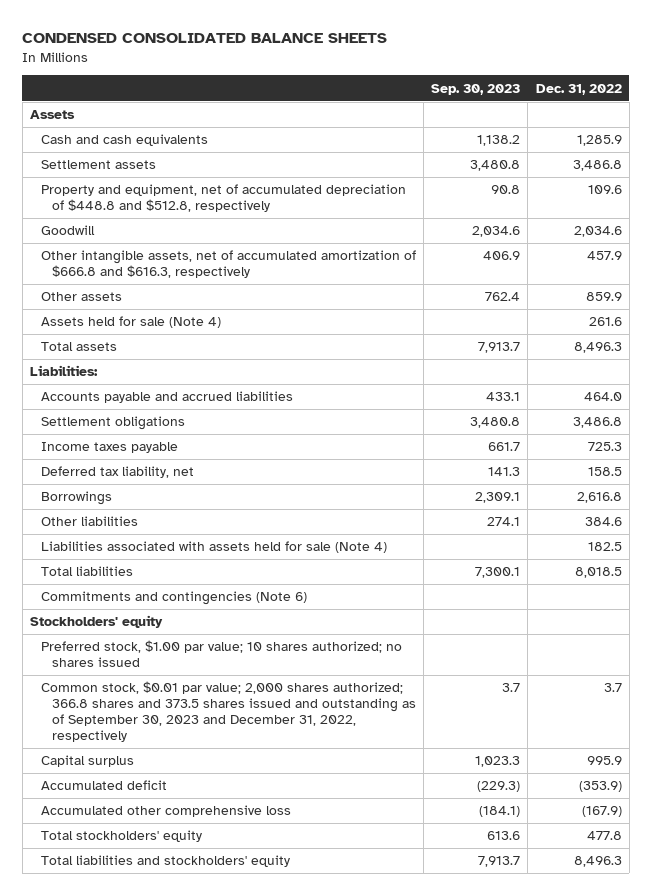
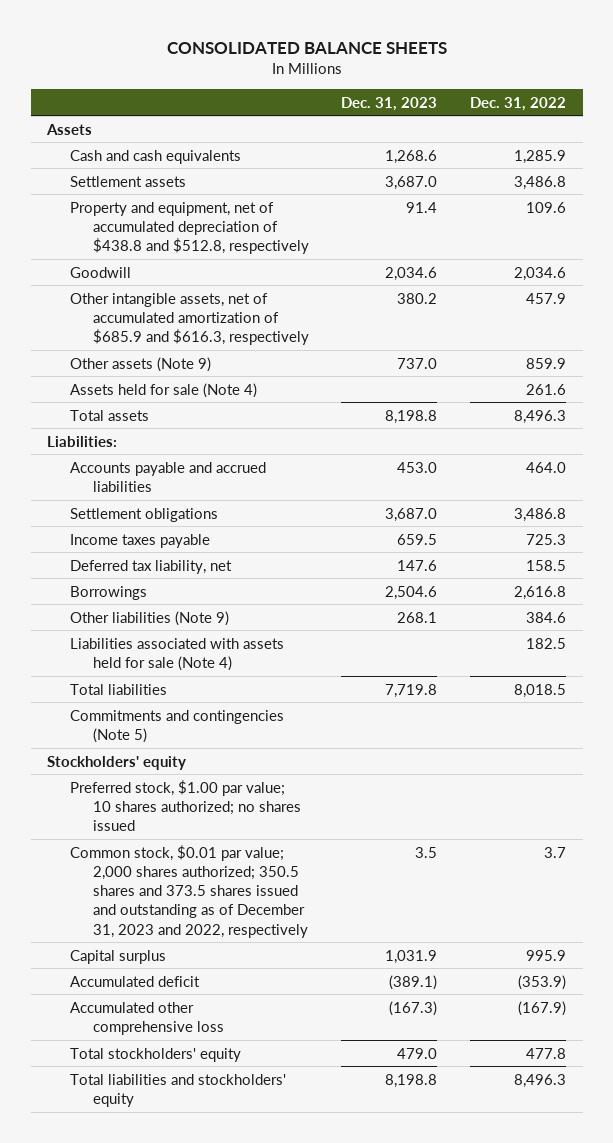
- CONDENSED CONSOLIDATED BALANCE SHEETS
+ CONSOLIDATED BALANCE SHEETS
- | Sep. 30, 2023 | Dec. 31, 2022
+ | Dec. 31, 2023 | Dec. 31, 2022
- Property and equipment, net of accumulated depreciation of $448.8 and $512.8, respectively | 90.8 | 109.6
+ Property and equipment, net of accumulated depreciation of $438.8 and $512.8, respectively | 91.4 | 109.6
- Other intangible assets, net of accumulated amortization of $666.8 and $616.3, respectively | 406.9 | 457.9
- Other assets | 762.4 | 859.9
+ Other intangible assets, net of accumulated amortization of $685.9 and $616.3, respectively | 380.2 | 457.9
+ Other assets (Note 9) | 737.0 | 859.9
- Other liabilities | 274.1 | 384.6
+ Other liabilities (Note 9) | 268.1 | 384.6
- Commitments and contingencies (Note 6)
+ Commitments and contingencies (Note 5)
- Common stock, $0.01 par value; 2,000 shares authorized; 366.8 shares and 373.5 shares issued and outstanding as of September 30, 2023 and December 31, 2022, respectively | 3.7 | 3.7
+ Common stock, $0.01 par value; 2,000 shares authorized; 350.5 shares and 373.5 shares issued and outstanding as of December 31, 2023 and 2022, respectively | 3.5 | 3.7

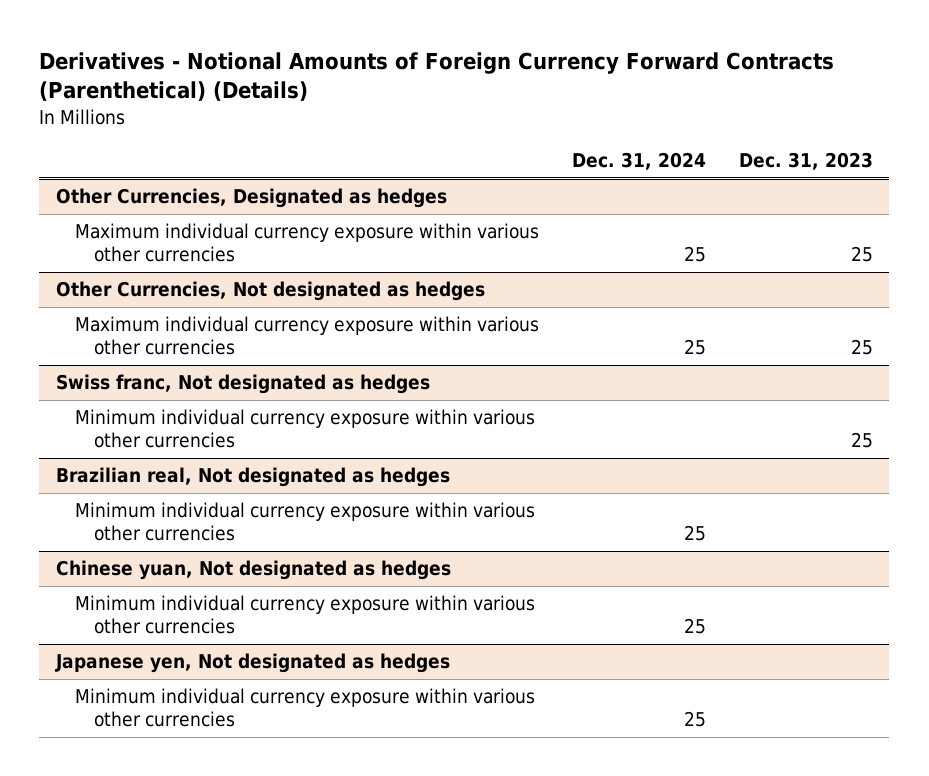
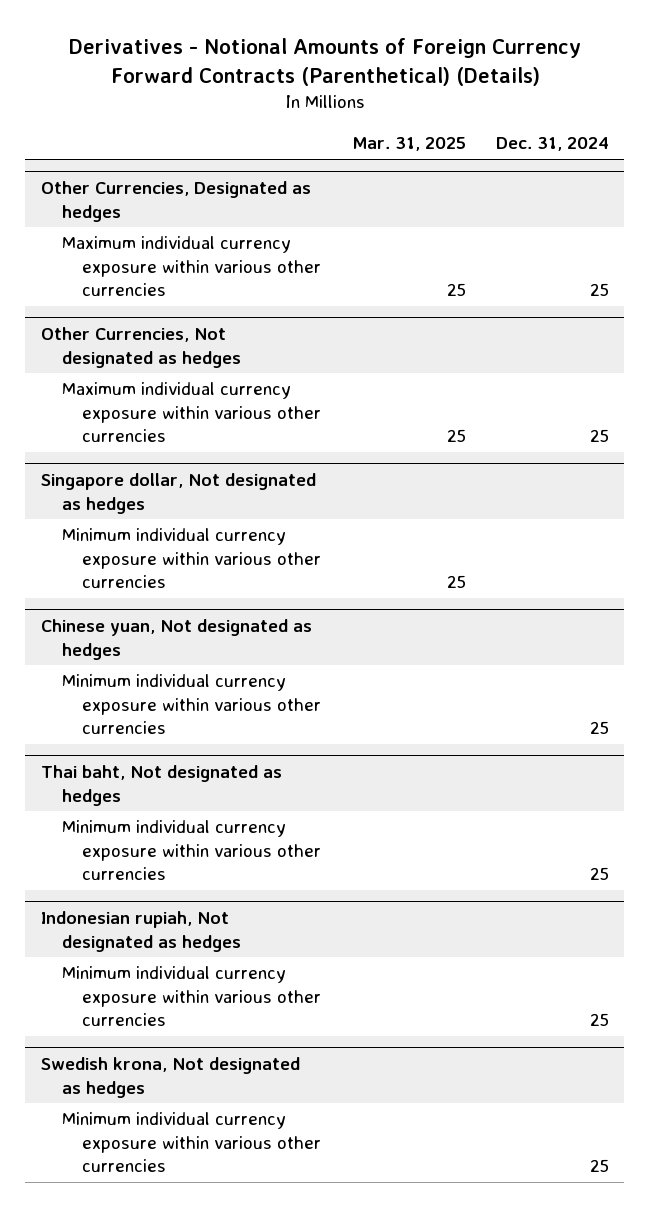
- | Dec. 31, 2024 | Dec. 31, 2023
+ | Mar. 31, 2025 | Dec. 31, 2024
- Swiss franc, Not designated as hedges
+ Singapore dollar, Not designated as hedges
- Brazilian real, Not designated as hedges
- Minimum individual currency exposure within various other currencies | 25 |
- Japanese yen, Not designated as hedges
+ Thai baht, Not designated as hedges
+ Indonesian rupiah, Not designated as hedges
+ Minimum individual currency exposure within various other currencies | | 25
+ Swedish krona, Not designated as hedges
+ Minimum individual currency exposure within various other currencies | | 25

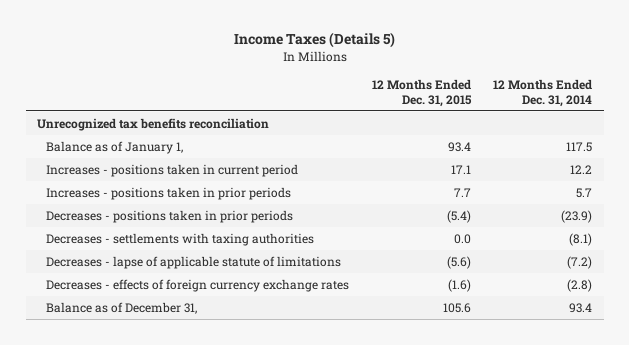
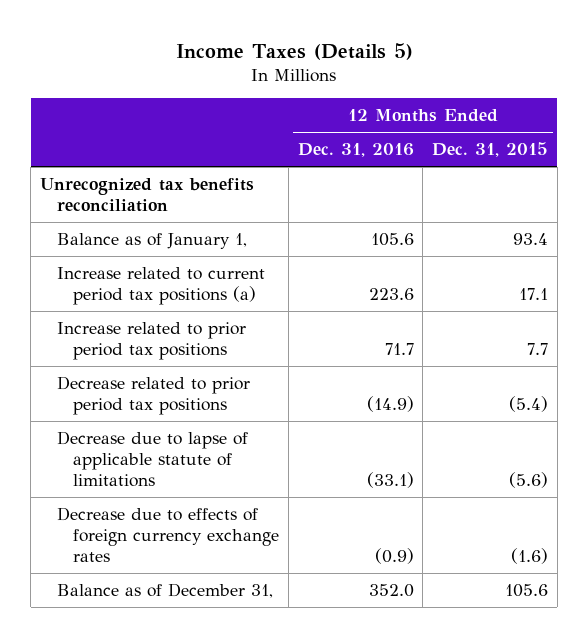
- | 12 Months Ended Dec. 31, 2015 | 12 Months Ended Dec. 31, 2014
+ | 12 Months Ended Dec. 31, 2016 | 12 Months Ended Dec. 31, 2015
- Increases - positions taken in current period | 17.1 | 12.2
- Increases - positions taken in prior periods | 7.7 | 5.7
- Decreases - positions taken in prior periods | (5.4) | (23.9)
- Decreases - settlements with taxing authorities | 0.0 | (8.1)
- Decreases - lapse of applicable statute of limitations | (5.6) | (7.2)
- Decreases - effects of foreign currency exchange rates | (1.6) | (2.8)
+ Increase related to current period tax positions (a) | 223.6 | 17.1
+ Increase related to prior period tax positions | 71.7 | 7.7
+ Decrease related to prior period tax positions | (14.9) | (5.4)
+ Decrease due to lapse of applicable statute of limitations | (33.1) | (5.6)
+ Decrease due to effects of foreign currency exchange rates | (0.9) | (1.6)

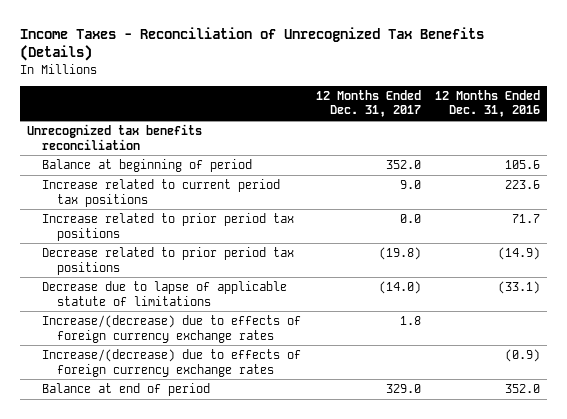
- Income Taxes (Details 5)
+ Income Taxes - Reconciliation of Unrecognized Tax Benefits (Details)
- | 12 Months Ended Dec. 31, 2016 | 12 Months Ended Dec. 31, 2015
+ | 12 Months Ended Dec. 31, 2017 | 12 Months Ended Dec. 31, 2016
- Balance as of January 1, | 105.6 | 93.4
- Increase related to current period tax positions (a) | 223.6 | 17.1
+ Balance at beginning of period | 352.0 | 105.6
+ Increase related to current period tax positions | 9.0 | 223.6
- Decrease due to effects of foreign currency exchange rates | (0.9) | (1.6)
- Balance as of December 31, | 352.0 | 105.6
+ Increase/(decrease) due to effects of foreign currency exchange rates | 1.8 |
+ Increase/(decrease) due to effects of foreign currency exchange rates | | (0.9)
+ Balance at end of period | 329.0 | 352.0

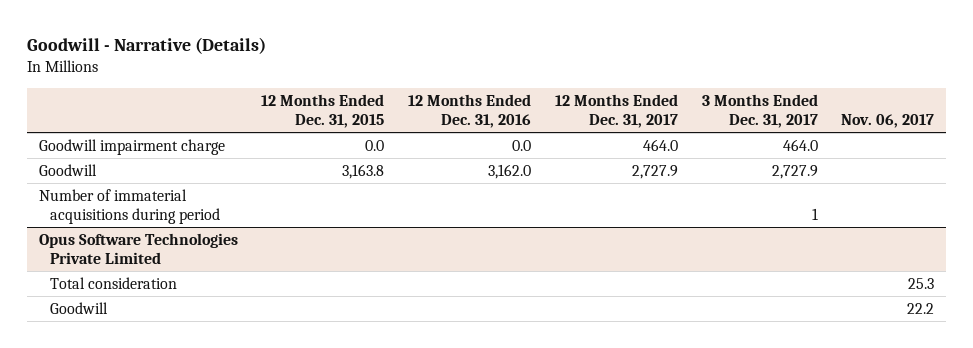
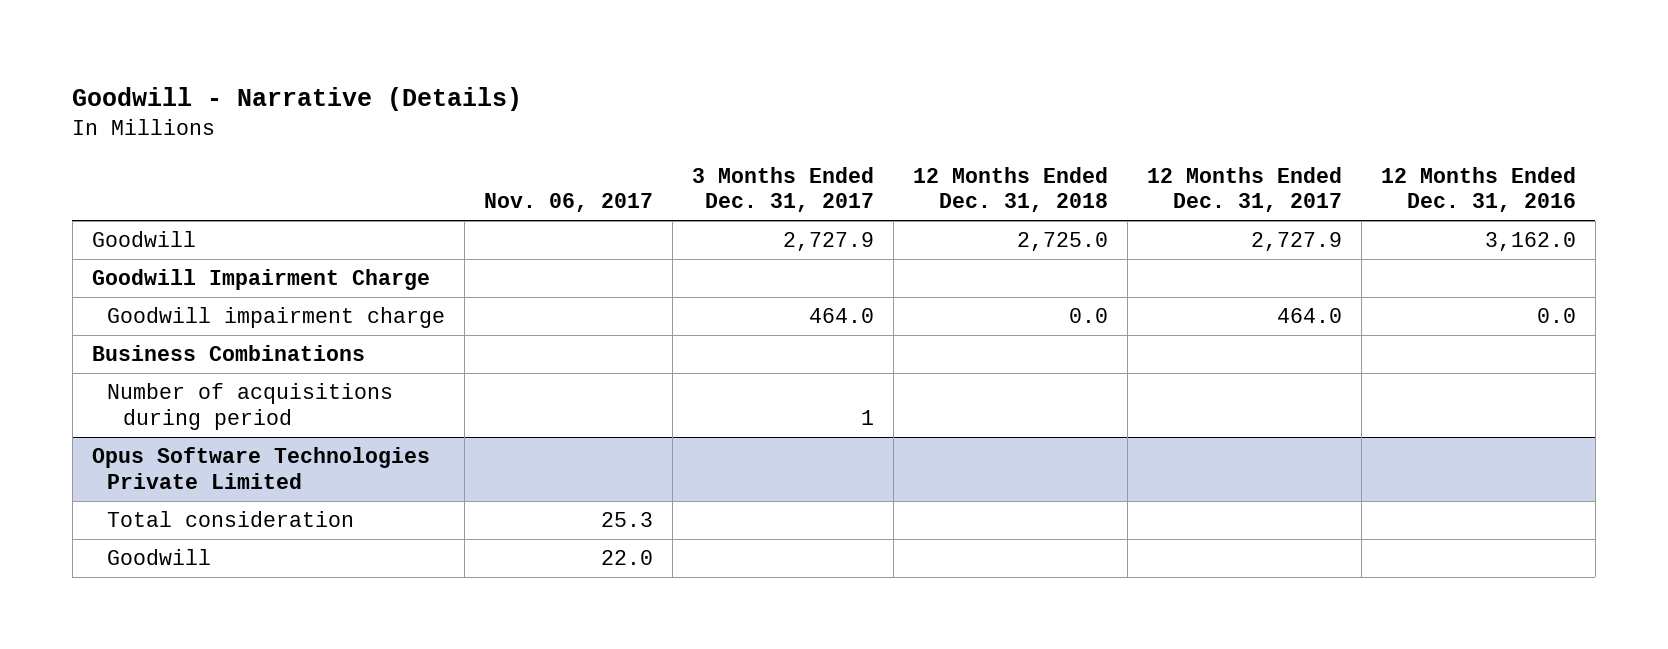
- | 12 Months Ended Dec. 31, 2015 | 12 Months Ended Dec. 31, 2016 | 12 Months Ended Dec. 31, 2017 | 3 Months Ended Dec. 31, 2017 | Nov. 06, 2017
+ | Nov. 06, 2017 | 3 Months Ended Dec. 31, 2017 | 12 Months Ended Dec. 31, 2018 | 12 Months Ended Dec. 31, 2017 | 12 Months Ended Dec. 31, 2016
- Number of immaterial acquisitions during period | | | | 1 |
+ Goodwill Impairment Charge
moved down: Goodwill impairment charge | | 464.0 | 0.0 | 464.0 | 0.0
+ Business Combinations
+ Number of acquisitions during period | | 1 | | |
@ Opus Software Technologies Private Limited
- Goodwill | | | | | 22.2
+ Goodwill | 22.0 | | | |

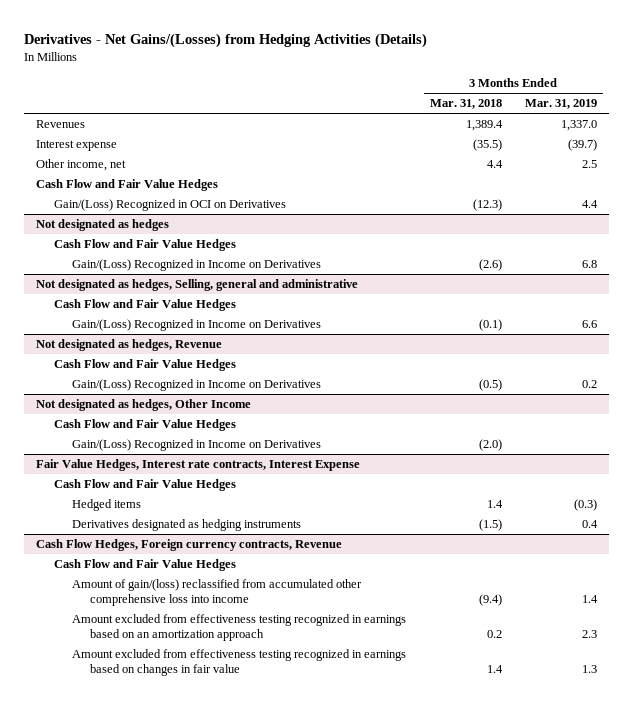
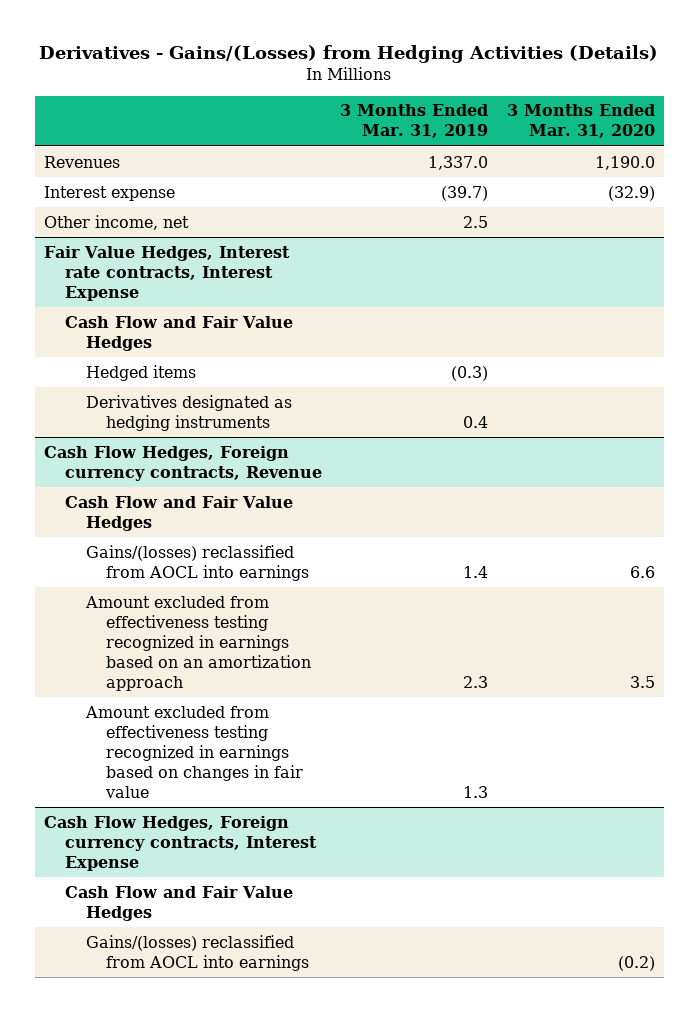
- Derivatives - Net Gains/(Losses) from Hedging Activities (Details)
+ Derivatives - Gains/(Losses) from Hedging Activities (Details)
- | 3 Months Ended Mar. 31, 2018 | 3 Months Ended Mar. 31, 2019
+ | 3 Months Ended Mar. 31, 2019 | 3 Months Ended Mar. 31, 2020
- Cash Flow and Fair Value Hedges
- Gain/(Loss) Recognized in OCI on Derivatives | (12.3) | 4.4
- Not designated as hedges
- Cash Flow and Fair Value Hedges
- Gain/(Loss) Recognized in Income on Derivatives | (2.6) | 6.8
- Not designated as hedges, Selling, general and administrative
- Cash Flow and Fair Value Hedges
- Gain/(Loss) Recognized in Income on Derivatives | (0.1) | 6.6
- Not designated as hedges, Revenue
- Cash Flow and Fair Value Hedges
- Gain/(Loss) Recognized in Income on Derivatives | (0.5) | 0.2
- Not designated as hedges, Other Income
- Cash Flow and Fair Value Hedges
- Gain/(Loss) Recognized in Income on Derivatives | (2.0) |
@ Cash Flow Hedges, Foreign currency contracts, Revenue
- Amount of gain/(loss) reclassified from accumulated other comprehensive loss into income | (9.4) | 1.4
+ Gains/(losses) reclassified from AOCL into earnings | 1.4 | 6.6
+ Cash Flow Hedges, Foreign currency contracts, Interest Expense
+ Cash Flow and Fair Value Hedges
+ Gains/(losses) reclassified from AOCL into earnings | | (0.2)

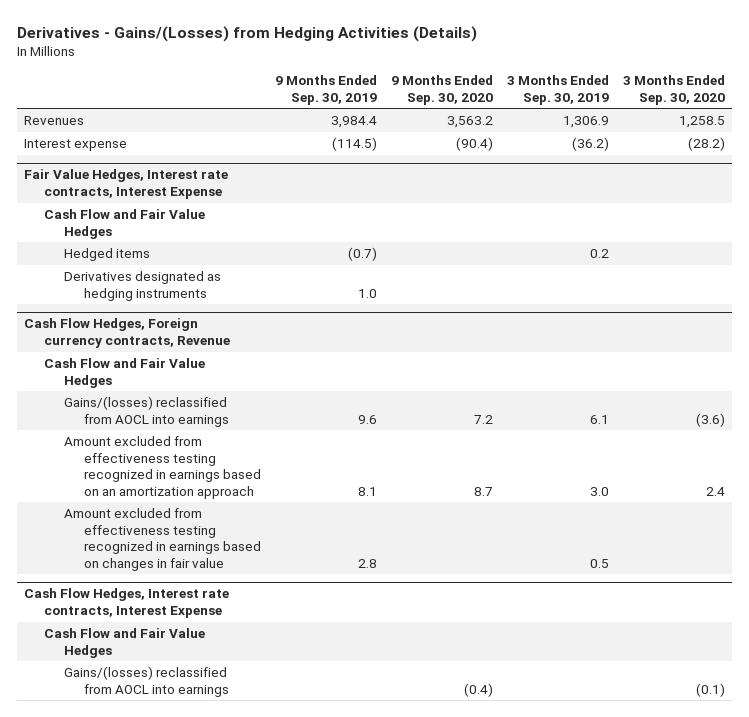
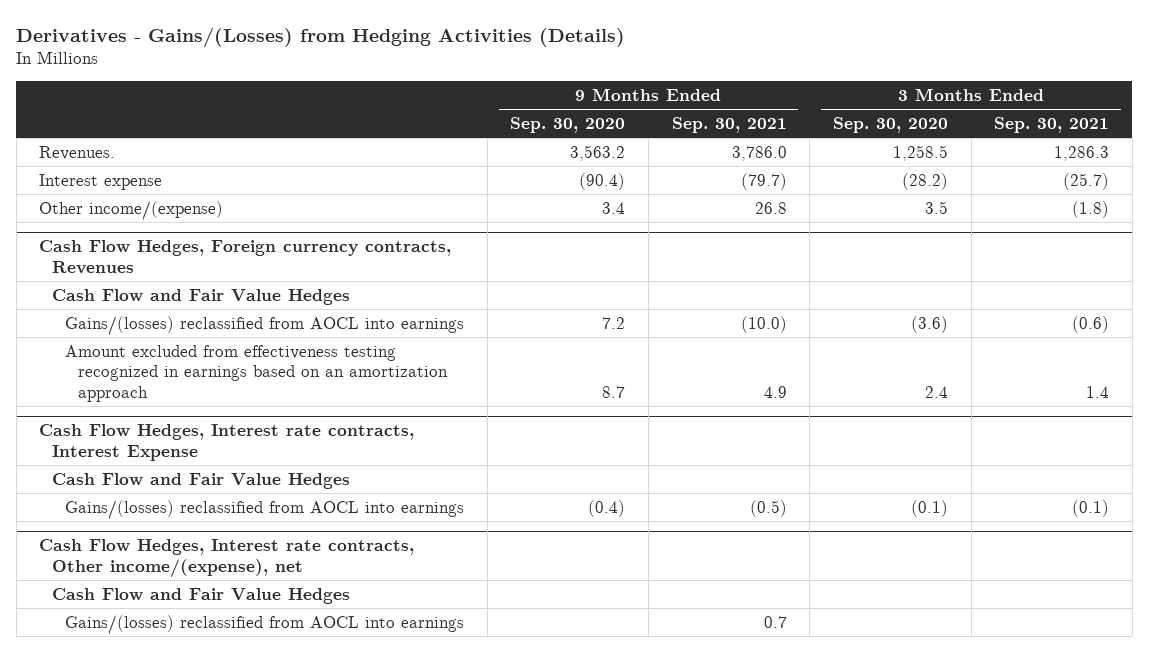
- | 9 Months Ended Sep. 30, 2019 | 9 Months Ended Sep. 30, 2020 | 3 Months Ended Sep. 30, 2019 | 3 Months Ended Sep. 30, 2020
+ | 9 Months Ended Sep. 30, 2020 | 9 Months Ended Sep. 30, 2021 | 3 Months Ended Sep. 30, 2020 | 3 Months Ended Sep. 30, 2021
- Revenues | 3,984.4 | 3,563.2 | 1,306.9 | 1,258.5
+ Revenues. | 3,563.2 | 3,786.0 | 1,258.5 | 1,286.3
- Fair Value Hedges, Interest rate contracts, Interest Expense
- Cash Flow and Fair Value Hedges
- Hedged items | (0.7) | | 0.2 |
- Derivatives designated as hedging instruments | 1.0 | | |
- Cash Flow Hedges, Foreign currency contracts, Revenue
+ Other income/(expense) | 3.4 | 26.8 | 3.5 | (1.8)
+ Cash Flow Hedges, Foreign currency contracts, Revenues
- Amount excluded from effectiveness testing recognized in earnings based on changes in fair value | 2.8 | | 0.5 |
+ Cash Flow Hedges, Interest rate contracts, Other income/(expense), net
+ Cash Flow and Fair Value Hedges
+ Gains/(losses) reclassified from AOCL into earnings | | 0.7 | |

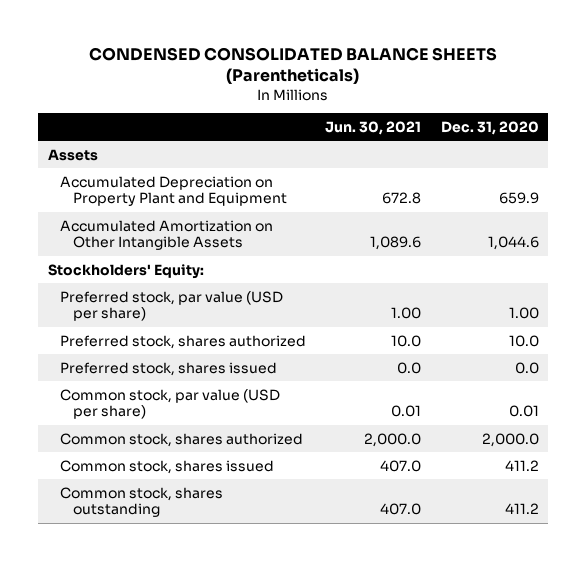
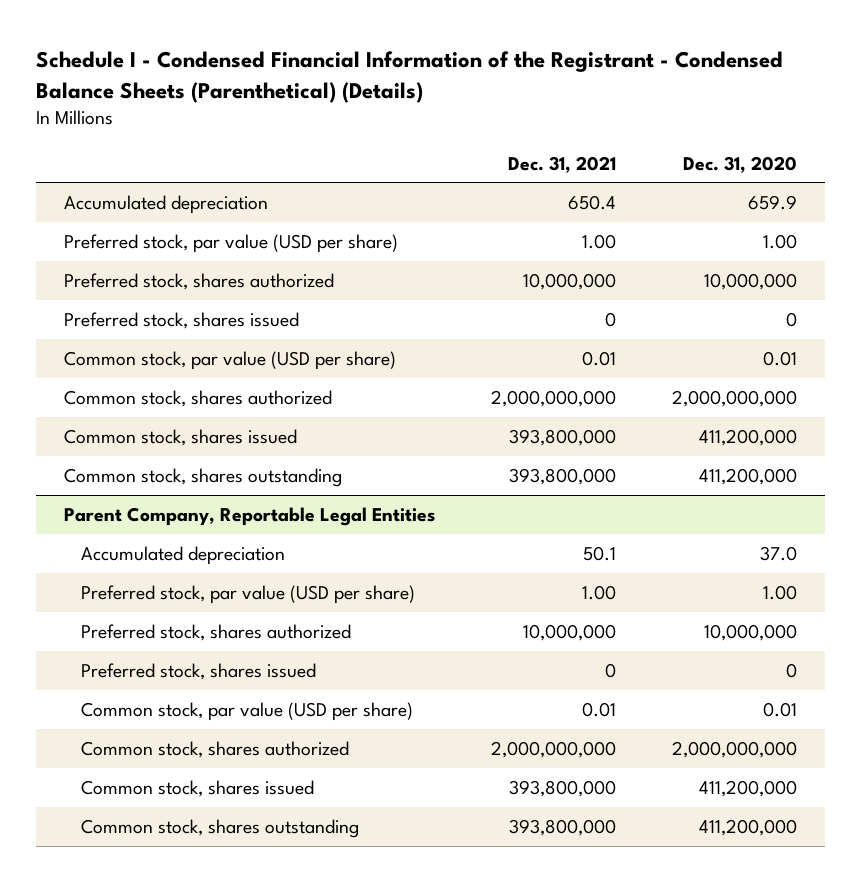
- CONDENSED CONSOLIDATED BALANCE SHEETS (Parentheticals)
+ Schedule I - Condensed Financial Information of the Registrant - Condensed Balance Sheets (Parenthetical) (Details)
- | Jun. 30, 2021 | Dec. 31, 2020
+ | Dec. 31, 2021 | Dec. 31, 2020
- Assets
- Accumulated Depreciation on Property Plant and Equipment | 672.8 | 659.9
- Accumulated Amortization on Other Intangible Assets | 1,089.6 | 1,044.6
- Stockholders' Equity:
+ Accumulated depreciation | 650.4 | 659.9
- Preferred stock, shares authorized | 10.0 | 10.0
- Preferred stock, shares issued | 0.0 | 0.0
+ Preferred stock, shares authorized | 10,000,000 | 10,000,000
+ Preferred stock, shares issued | 0 | 0
- Common stock, shares authorized | 2,000.0 | 2,000.0
- Common stock, shares issued | 407.0 | 411.2
- Common stock, shares outstanding | 407.0 | 411.2
+ Common stock, shares authorized | 2,000,000,000 | 2,000,000,000
+ Common stock, shares issued | 393,800,000 | 411,200,000
+ Common stock, shares outstanding | 393,800,000 | 411,200,000
+ Parent Company, Reportable Legal Entities
+ Accumulated depreciation | 50.1 | 37.0
+ Preferred stock, par value (USD per share) | 1.00 | 1.00
+ Preferred stock, shares authorized | 10,000,000 | 10,000,000
+ Preferred stock, shares issued | 0 | 0
+ Common stock, par value (USD per share) | 0.01 | 0.01
+ Common stock, shares authorized | 2,000,000,000 | 2,000,000,000
+ Common stock, shares issued | 393,800,000 | 411,200,000
+ Common stock, shares outstanding | 393,800,000 | 411,200,000

